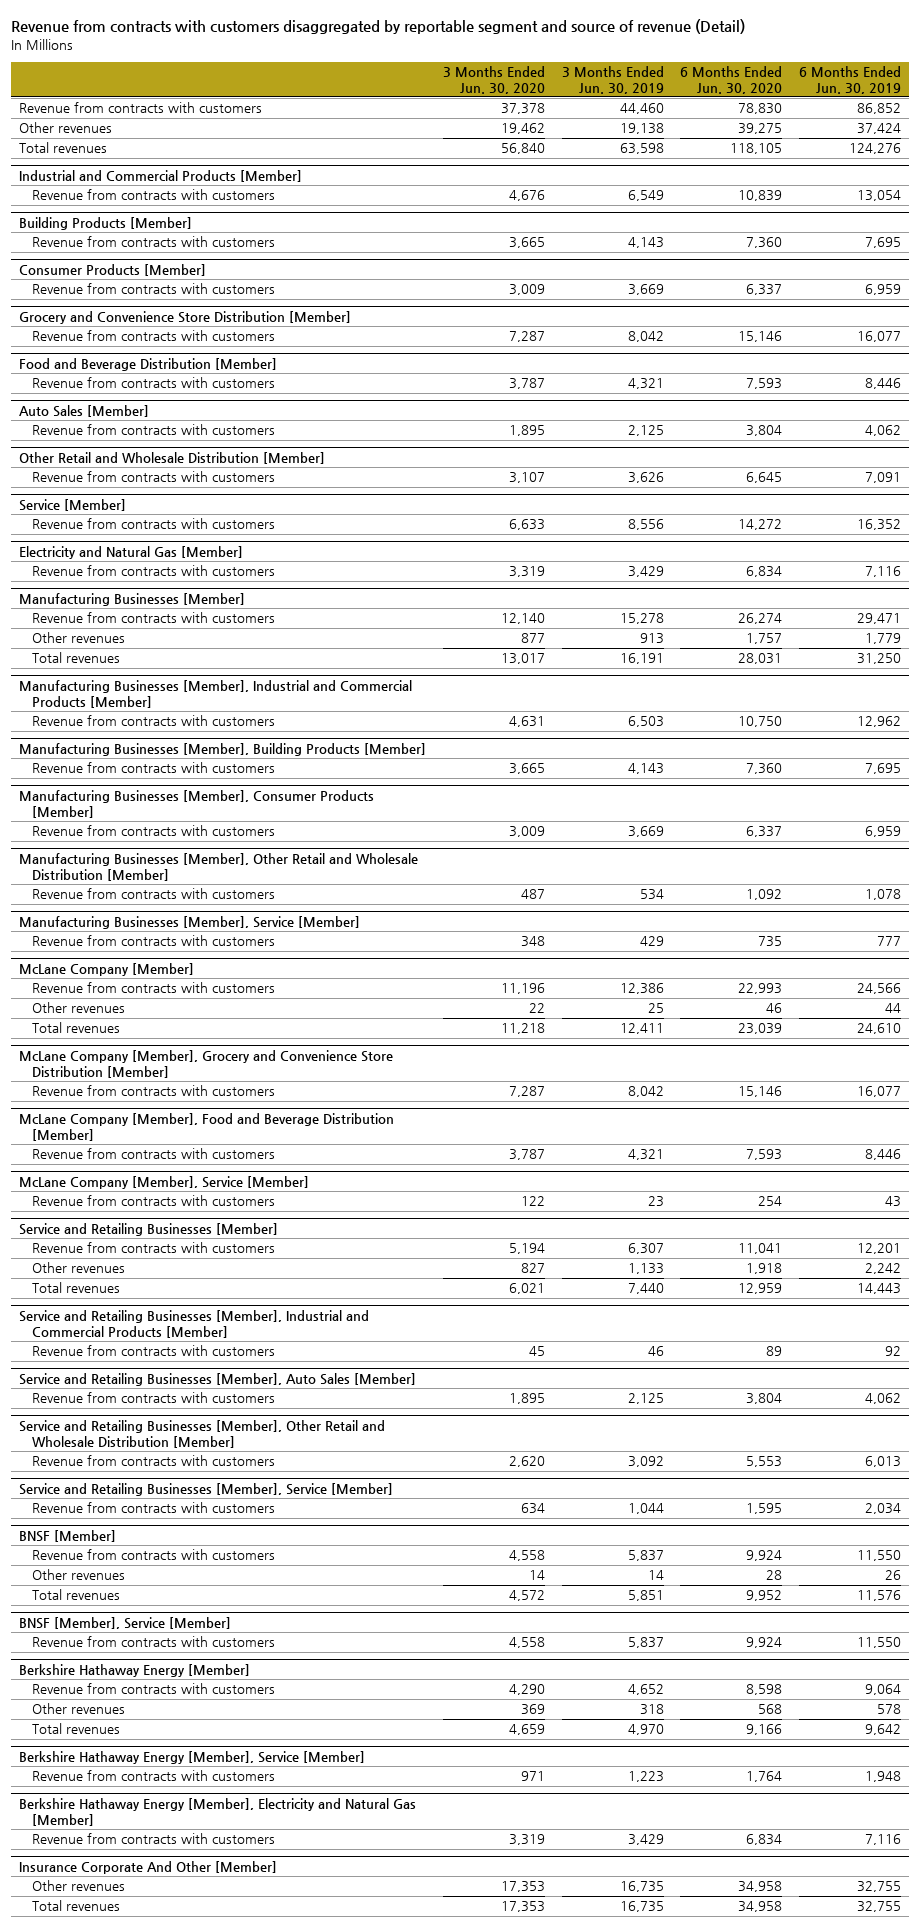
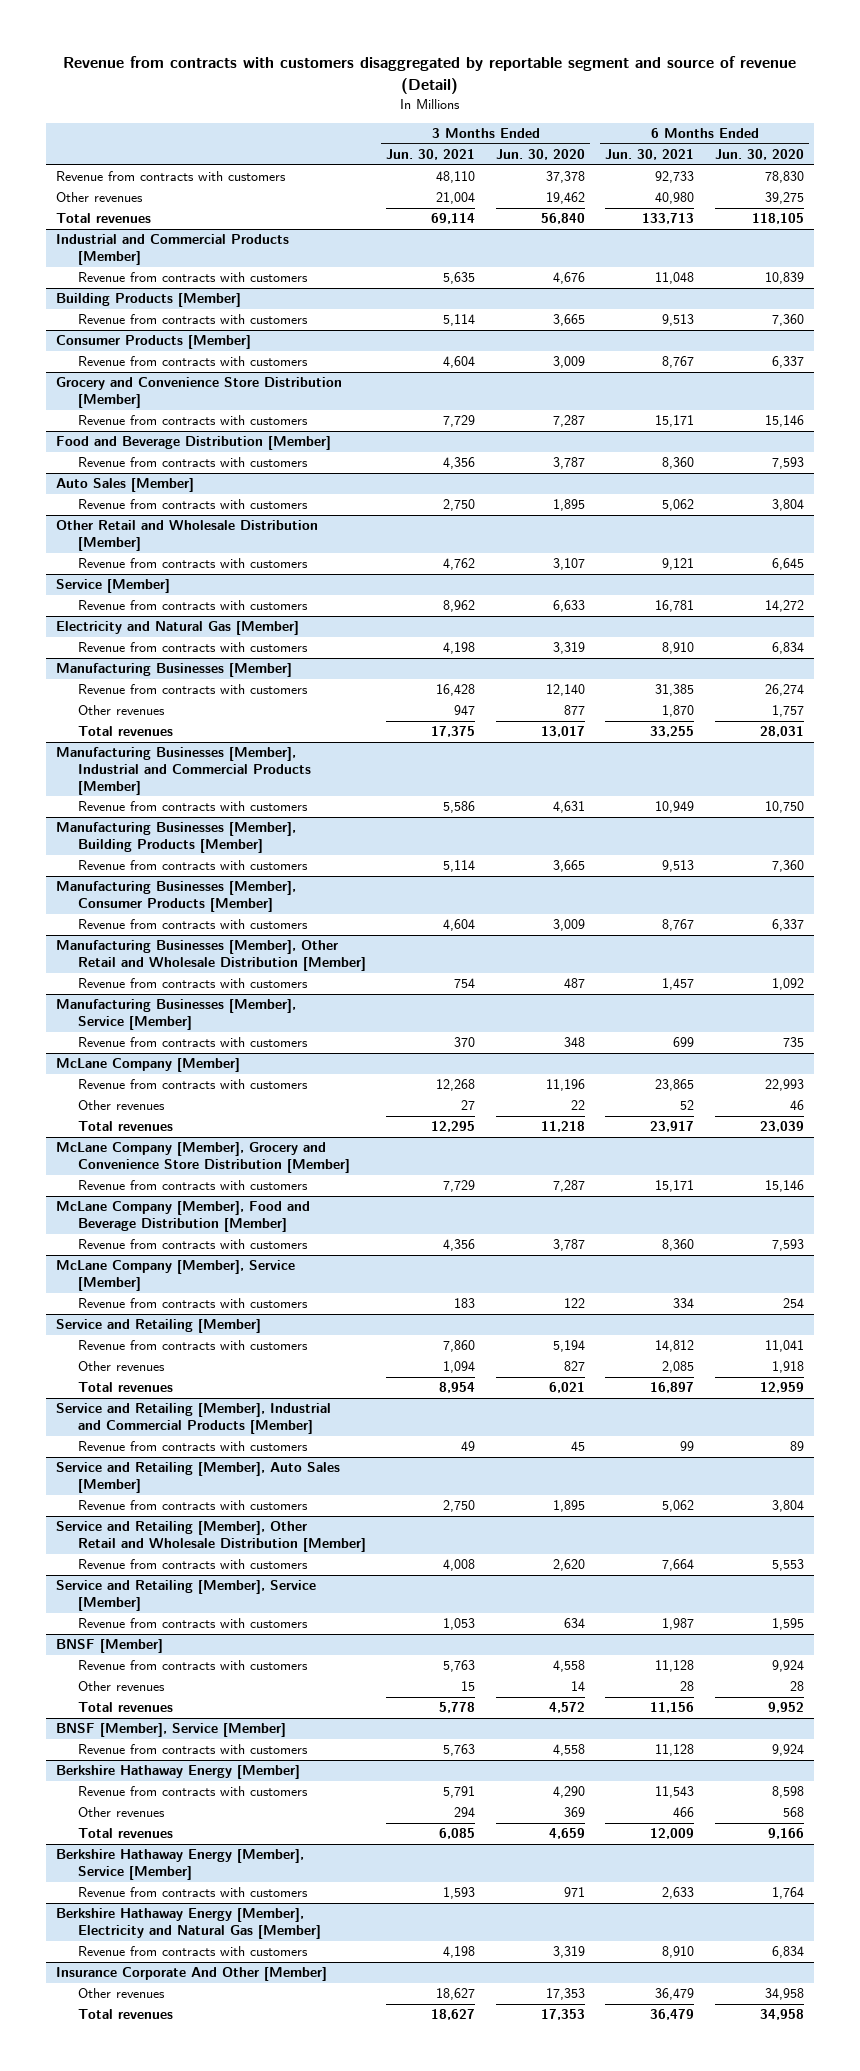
- | 3 Months Ended Jun. 30, 2020 | 3 Months Ended Jun. 30, 2019 | 6 Months Ended Jun. 30, 2020 | 6 Months Ended Jun. 30, 2019
+ | 3 Months Ended Jun. 30, 2021 | 3 Months Ended Jun. 30, 2020 | 6 Months Ended Jun. 30, 2021 | 6 Months Ended Jun. 30, 2020
- Service and Retailing Businesses [Member]
+ Service and Retailing [Member]
- Service and Retailing Businesses [Member], Industrial and Commercial Products [Member]
+ Service and Retailing [Member], Industrial and Commercial Products [Member]
- Service and Retailing Businesses [Member], Auto Sales [Member]
+ Service and Retailing [Member], Auto Sales [Member]
- Service and Retailing Businesses [Member], Other Retail and Wholesale Distribution [Member]
+ Service and Retailing [Member], Other Retail and Wholesale Distribution [Member]
- Service and Retailing Businesses [Member], Service [Member]
+ Service and Retailing [Member], Service [Member]

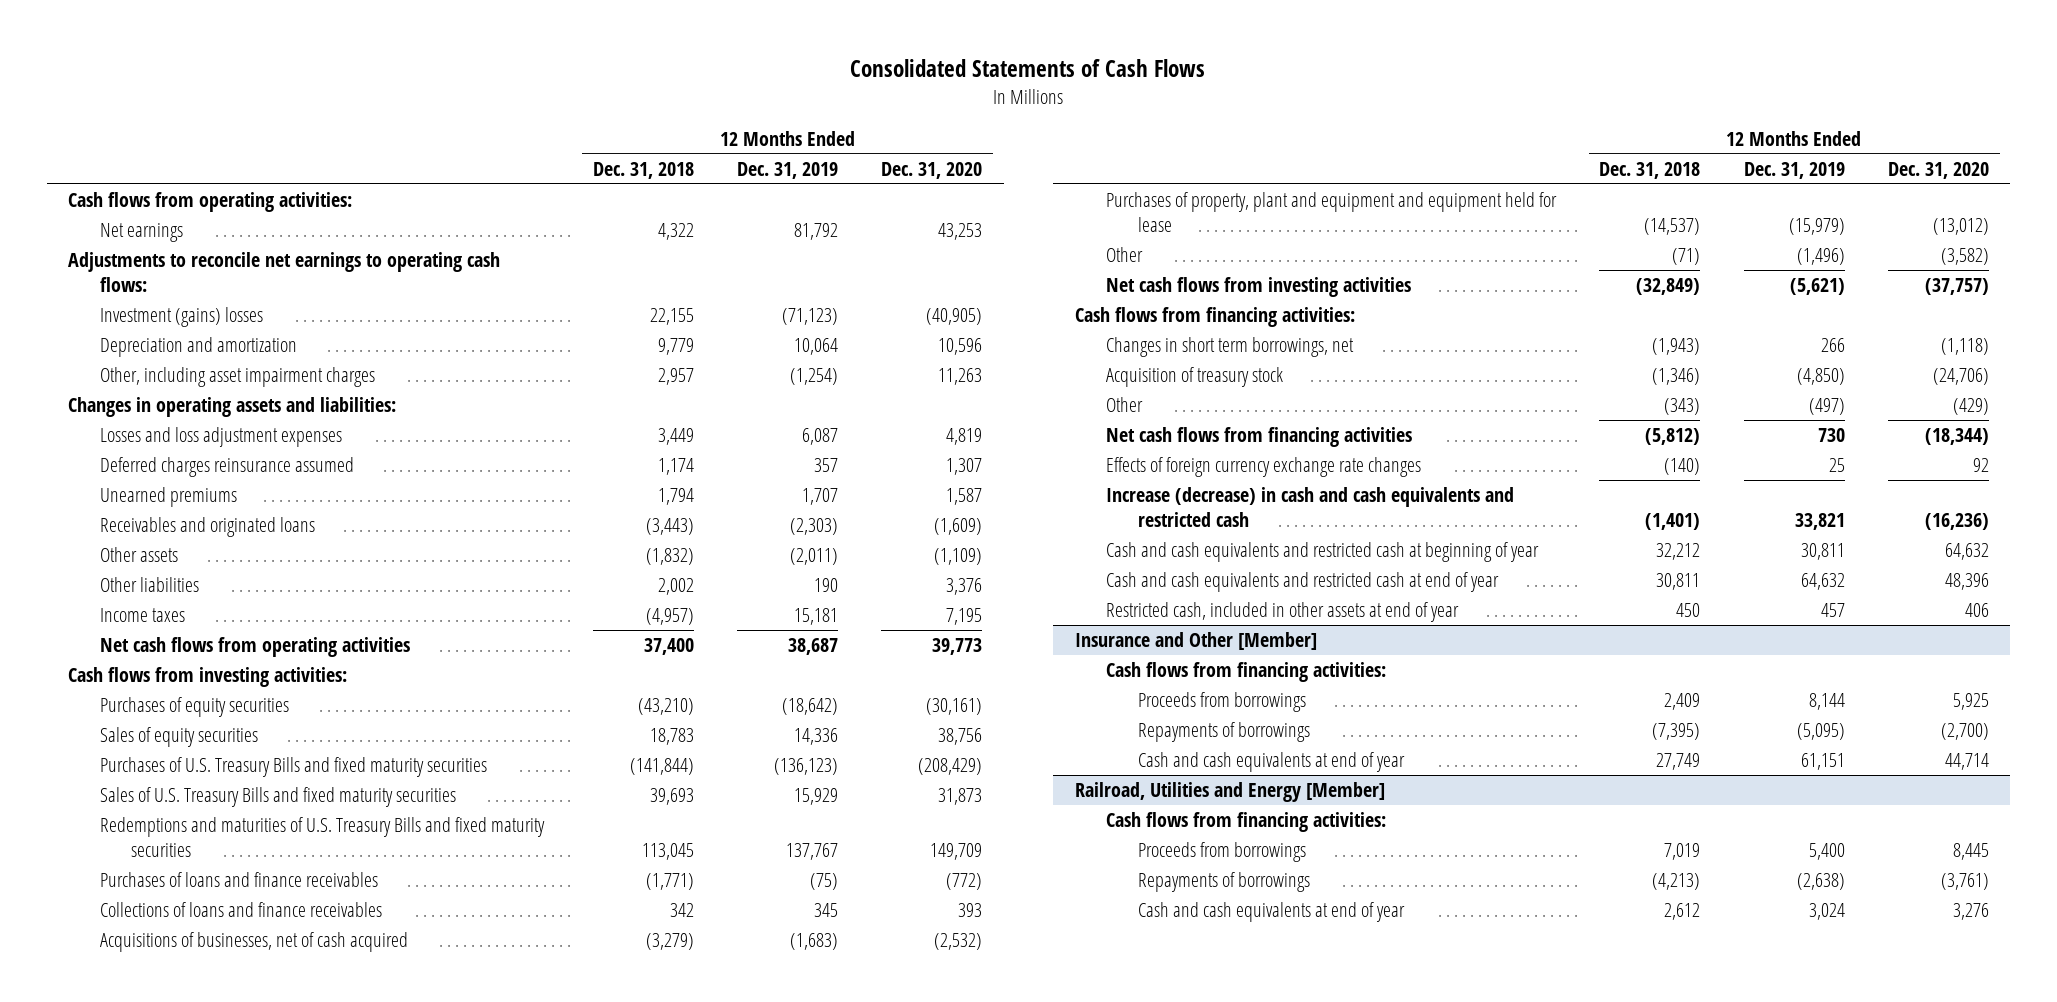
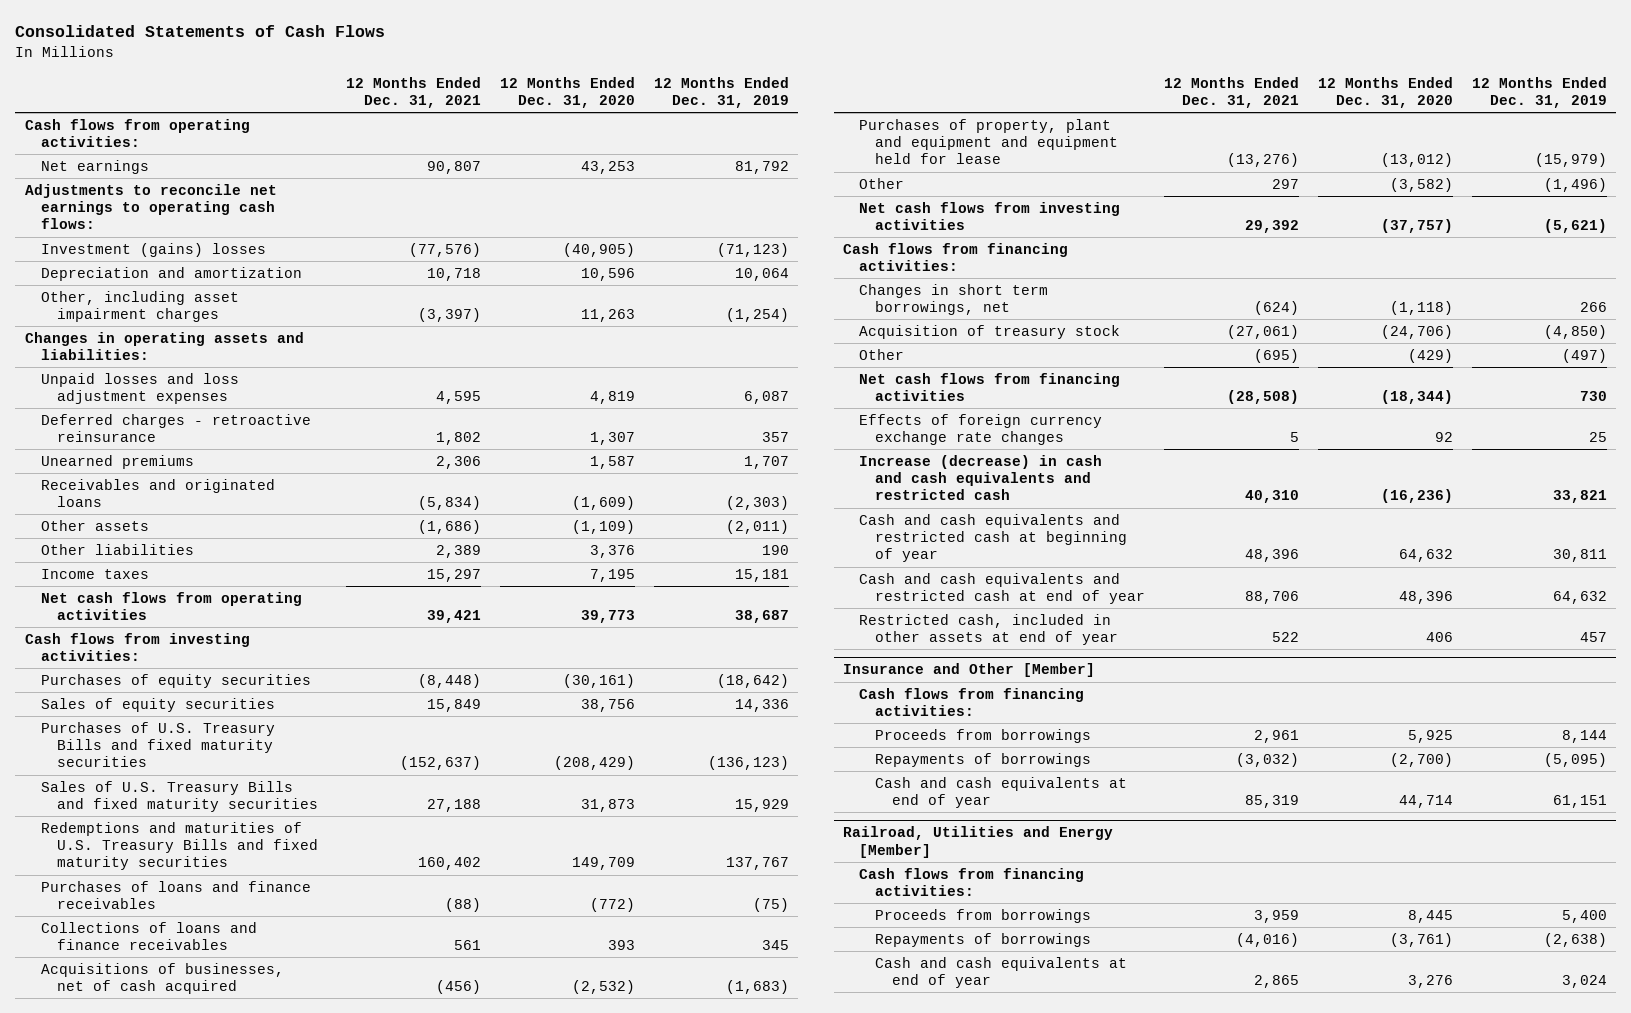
- | 12 Months Ended Dec. 31, 2018 | 12 Months Ended Dec. 31, 2019 | 12 Months Ended Dec. 31, 2020
+ | 12 Months Ended Dec. 31, 2021 | 12 Months Ended Dec. 31, 2020 | 12 Months Ended Dec. 31, 2019
- Losses and loss adjustment expenses | 3,449 | 6,087 | 4,819
- Deferred charges reinsurance assumed | 1,174 | 357 | 1,307
+ Unpaid losses and loss adjustment expenses | 4,595 | 4,819 | 6,087
+ Deferred charges - retroactive reinsurance | 1,802 | 1,307 | 357

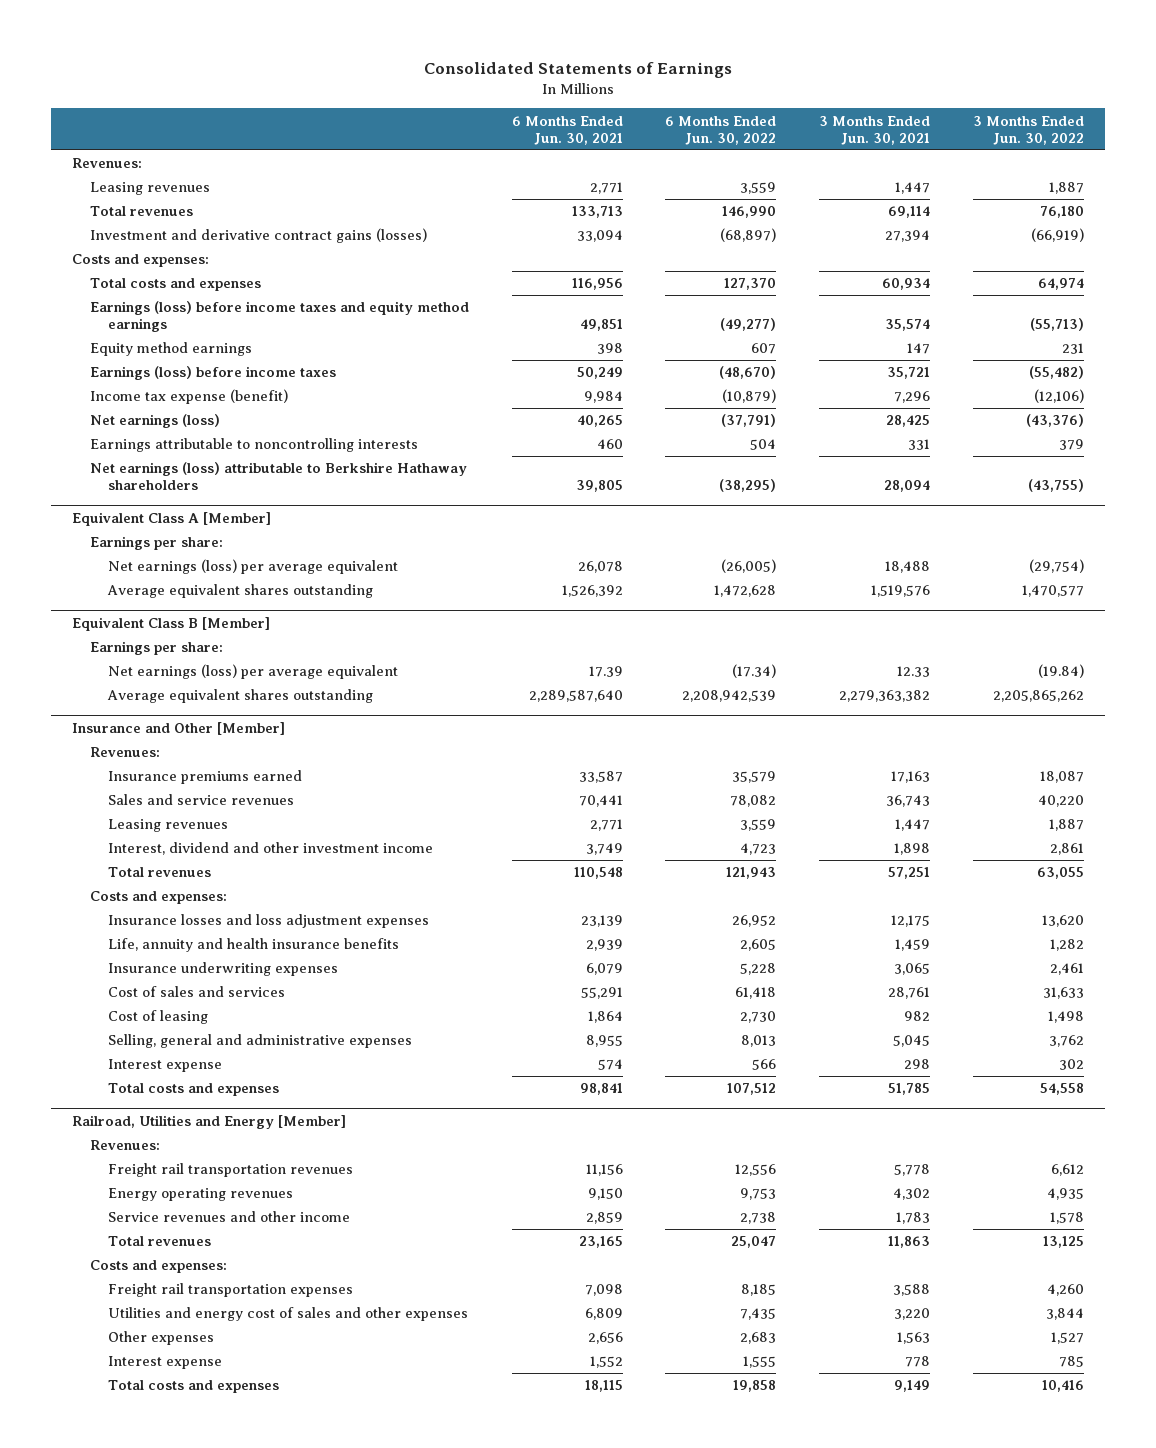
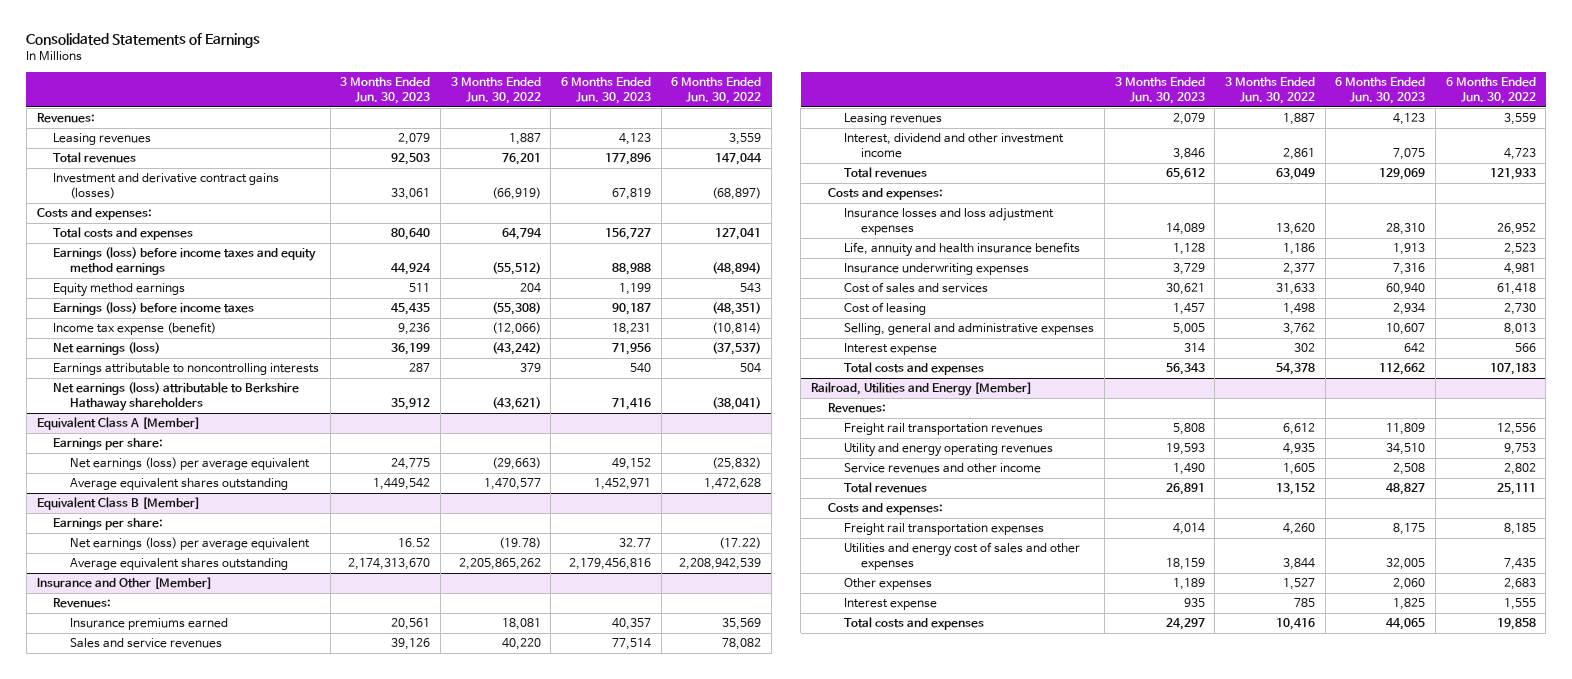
- | 6 Months Ended Jun. 30, 2021 | 6 Months Ended Jun. 30, 2022 | 3 Months Ended Jun. 30, 2021 | 3 Months Ended Jun. 30, 2022
+ | 3 Months Ended Jun. 30, 2023 | 3 Months Ended Jun. 30, 2022 | 6 Months Ended Jun. 30, 2023 | 6 Months Ended Jun. 30, 2022
- Total revenues | 133,713 | 146,990 | 69,114 | 76,180
+ Total revenues | 92,503 | 76,201 | 177,896 | 147,044
- Total costs and expenses | 116,956 | 127,370 | 60,934 | 64,974
- Earnings (loss) before income taxes and equity method earnings | 49,851 | (49,277) | 35,574 | (55,713)
- Equity method earnings | 398 | 607 | 147 | 231
- Earnings (loss) before income taxes | 50,249 | (48,670) | 35,721 | (55,482)
- Income tax expense (benefit) | 9,984 | (10,879) | 7,296 | (12,106)
- Net earnings (loss) | 40,265 | (37,791) | 28,425 | (43,376)
+ Total costs and expenses | 80,640 | 64,794 | 156,727 | 127,041
+ Earnings (loss) before income taxes and equity method earnings | 44,924 | (55,512) | 88,988 | (48,894)
+ Equity method earnings | 511 | 204 | 1,199 | 543
+ Earnings (loss) before income taxes | 45,435 | (55,308) | 90,187 | (48,351)
+ Income tax expense (benefit) | 9,236 | (12,066) | 18,231 | (10,814)
+ Net earnings (loss) | 36,199 | (43,242) | 71,956 | (37,537)
- Net earnings (loss) attributable to Berkshire Hathaway shareholders | 39,805 | (38,295) | 28,094 | (43,755)
+ Net earnings (loss) attributable to Berkshire Hathaway shareholders | 35,912 | (43,621) | 71,416 | (38,041)
@ Equivalent Class A [Member]
- Net earnings (loss) per average equivalent | 26,078 | (26,005) | 18,488 | (29,754)
+ Net earnings (loss) per average equivalent | 24,775 | (29,663) | 49,152 | (25,832)
@ Equivalent Class B [Member]
- Net earnings (loss) per average equivalent | 17.39 | (17.34) | 12.33 | (19.84)
+ Net earnings (loss) per average equivalent | 16.52 | (19.78) | 32.77 | (17.22)
@ Insurance and Other [Member]
- Insurance premiums earned | 33,587 | 35,579 | 17,163 | 18,087
+ Insurance premiums earned | 20,561 | 18,081 | 40,357 | 35,569
- Total revenues | 110,548 | 121,943 | 57,251 | 63,055
+ Total revenues | 65,612 | 63,049 | 129,069 | 121,933
- Life, annuity and health insurance benefits | 2,939 | 2,605 | 1,459 | 1,282
- Insurance underwriting expenses | 6,079 | 5,228 | 3,065 | 2,461
+ Life, annuity and health insurance benefits | 1,128 | 1,186 | 1,913 | 2,523
+ Insurance underwriting expenses | 3,729 | 2,377 | 7,316 | 4,981
- Total costs and expenses | 98,841 | 107,512 | 51,785 | 54,558
+ Total costs and expenses | 56,343 | 54,378 | 112,662 | 107,183
@ Railroad, Utilities and Energy [Member]
- Energy operating revenues | 9,150 | 9,753 | 4,302 | 4,935
- Service revenues and other income | 2,859 | 2,738 | 1,783 | 1,578
- Total revenues | 23,165 | 25,047 | 11,863 | 13,125
+ Utility and energy operating revenues | 19,593 | 4,935 | 34,510 | 9,753
+ Service revenues and other income | 1,490 | 1,605 | 2,508 | 2,802
+ Total revenues | 26,891 | 13,152 | 48,827 | 25,111

